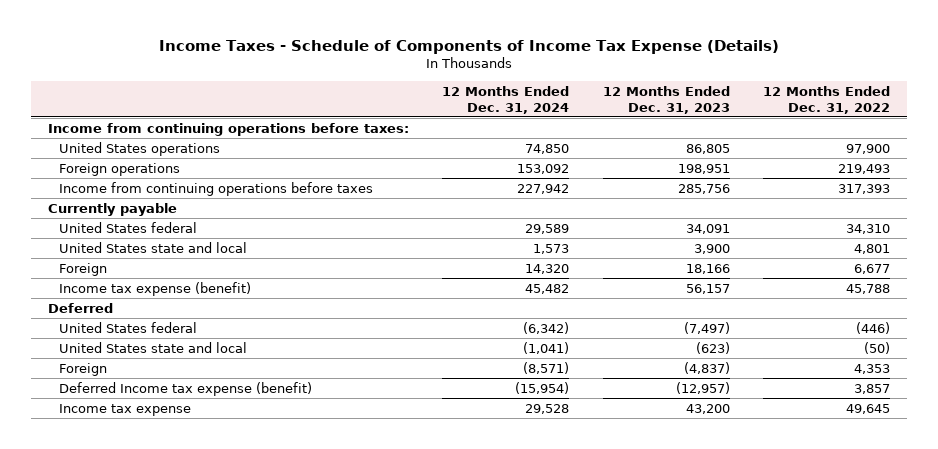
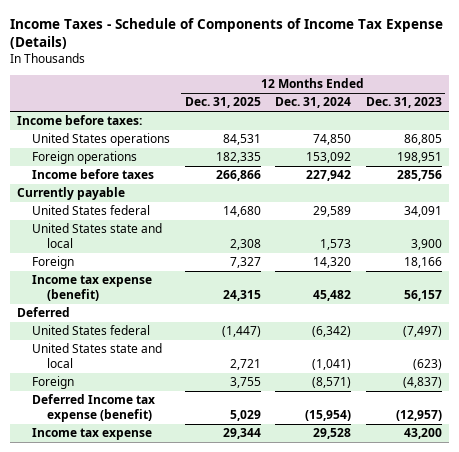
- | 12 Months Ended Dec. 31, 2024 | 12 Months Ended Dec. 31, 2023 | 12 Months Ended Dec. 31, 2022
+ | 12 Months Ended Dec. 31, 2025 | 12 Months Ended Dec. 31, 2024 | 12 Months Ended Dec. 31, 2023
- Income from continuing operations before taxes:
+ Income before taxes:
- Income from continuing operations before taxes | 227,942 | 285,756 | 317,393
+ Income before taxes | 266,866 | 227,942 | 285,756

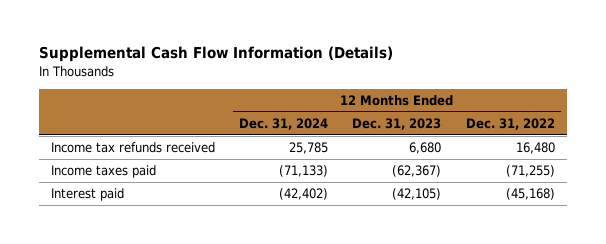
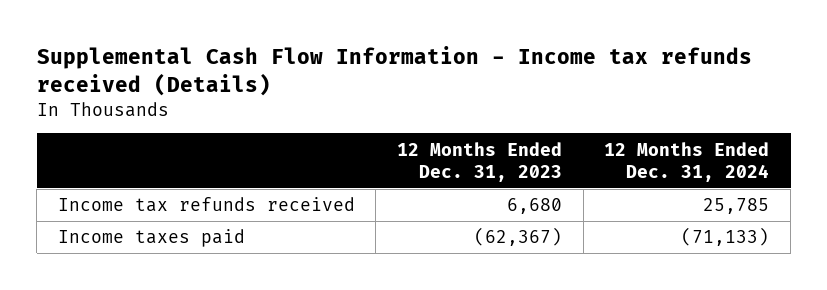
- Supplemental Cash Flow Information (Details)
+ Supplemental Cash Flow Information - Income tax refunds received (Details)
- | 12 Months Ended Dec. 31, 2024 | 12 Months Ended Dec. 31, 2023 | 12 Months Ended Dec. 31, 2022
+ | 12 Months Ended Dec. 31, 2023 | 12 Months Ended Dec. 31, 2024
- Interest paid | (42,402) | (42,105) | (45,168)

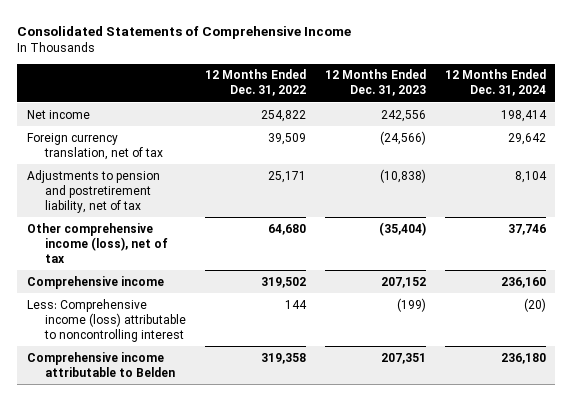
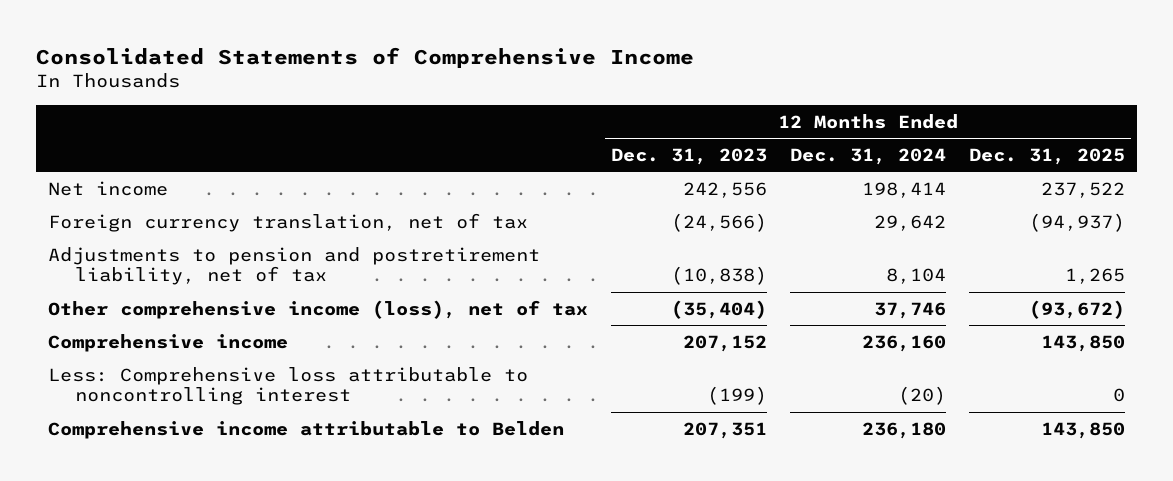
- | 12 Months Ended Dec. 31, 2022 | 12 Months Ended Dec. 31, 2023 | 12 Months Ended Dec. 31, 2024
+ | 12 Months Ended Dec. 31, 2023 | 12 Months Ended Dec. 31, 2024 | 12 Months Ended Dec. 31, 2025
- Less: Comprehensive income (loss) attributable to noncontrolling interest | 144 | (199) | (20)
+ Less: Comprehensive loss attributable to noncontrolling interest | (199) | (20) | 0

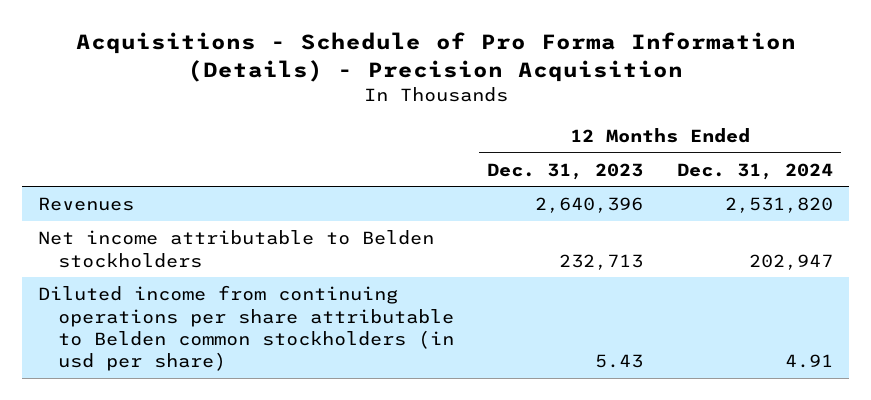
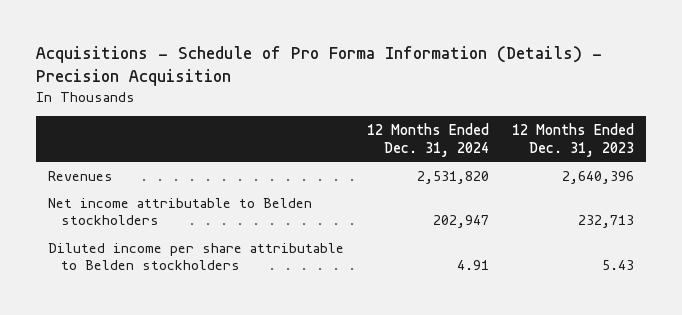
- | 12 Months Ended Dec. 31, 2023 | 12 Months Ended Dec. 31, 2024
+ | 12 Months Ended Dec. 31, 2024 | 12 Months Ended Dec. 31, 2023
- Diluted income from continuing operations per share attributable to Belden common stockholders (in usd per share) | 5.43 | 4.91
+ Diluted income per share attributable to Belden stockholders | 4.91 | 5.43

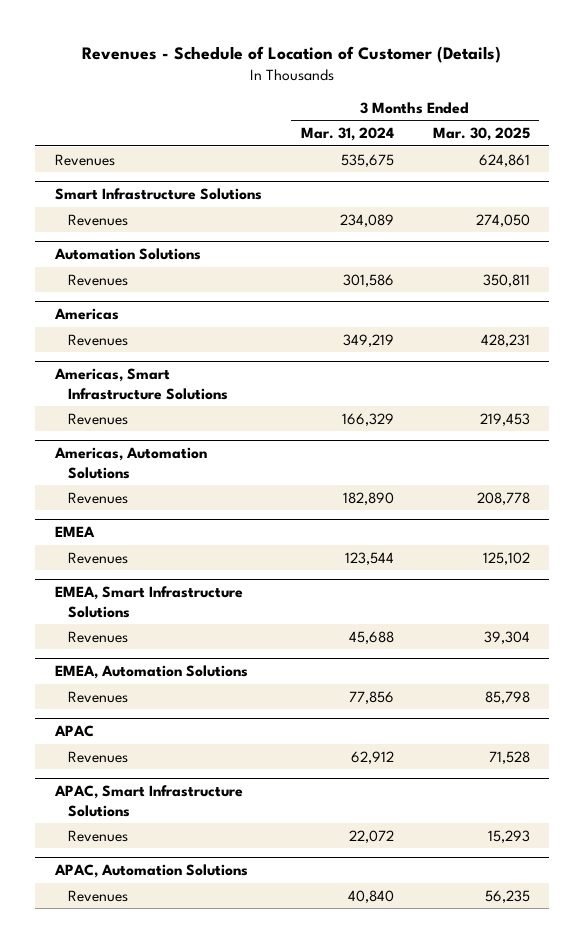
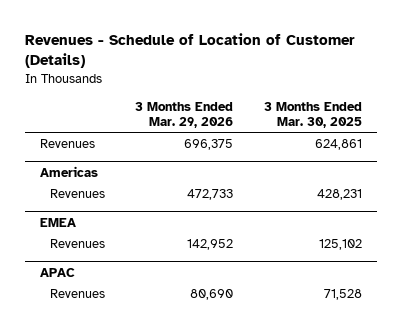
- | 3 Months Ended Mar. 31, 2024 | 3 Months Ended Mar. 30, 2025
+ | 3 Months Ended Mar. 29, 2026 | 3 Months Ended Mar. 30, 2025
- Smart Infrastructure Solutions
- Revenues | 234,089 | 274,050
- Automation Solutions
- Revenues | 301,586 | 350,811
- Americas, Smart Infrastructure Solutions
- Revenues | 166,329 | 219,453
- Americas, Automation Solutions
- Revenues | 182,890 | 208,778
- EMEA, Smart Infrastructure Solutions
- Revenues | 45,688 | 39,304
- EMEA, Automation Solutions
- Revenues | 77,856 | 85,798
- APAC, Smart Infrastructure Solutions
- Revenues | 22,072 | 15,293
- APAC, Automation Solutions
- Revenues | 40,840 | 56,235

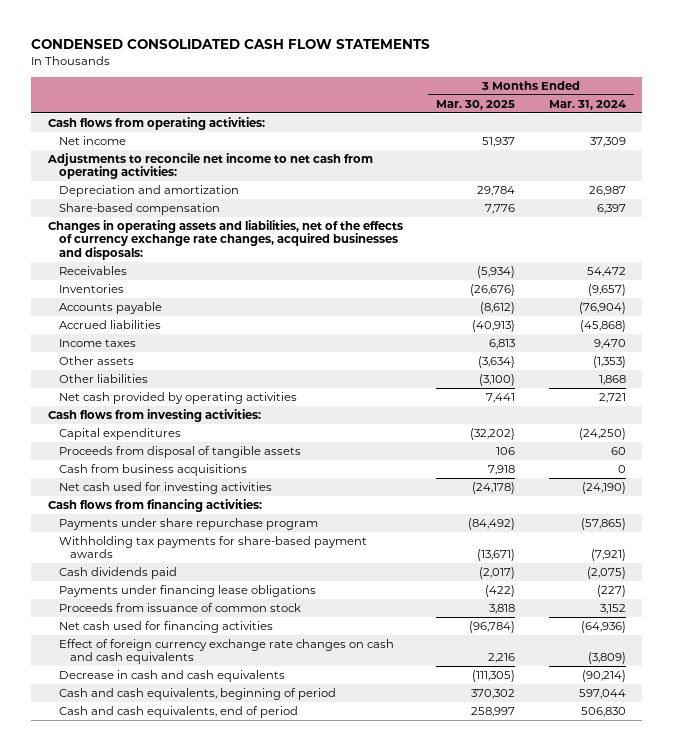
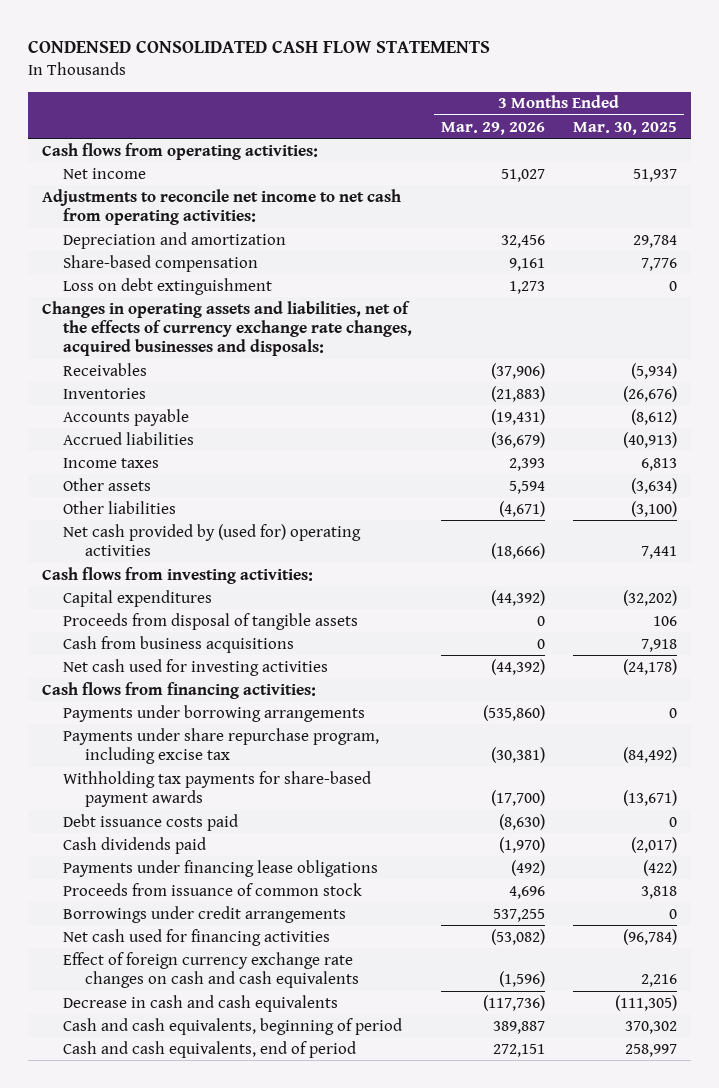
- | 3 Months Ended Mar. 30, 2025 | 3 Months Ended Mar. 31, 2024
+ | 3 Months Ended Mar. 29, 2026 | 3 Months Ended Mar. 30, 2025
+ Loss on debt extinguishment | 1,273 | 0
- Net cash provided by operating activities | 7,441 | 2,721
+ Net cash provided by (used for) operating activities | (18,666) | 7,441
- Payments under share repurchase program | (84,492) | (57,865)
+ Payments under borrowing arrangements | (535,860) | 0
+ Payments under share repurchase program, including excise tax | (30,381) | (84,492)
+ Debt issuance costs paid | (8,630) | 0
+ Borrowings under credit arrangements | 537,255 | 0

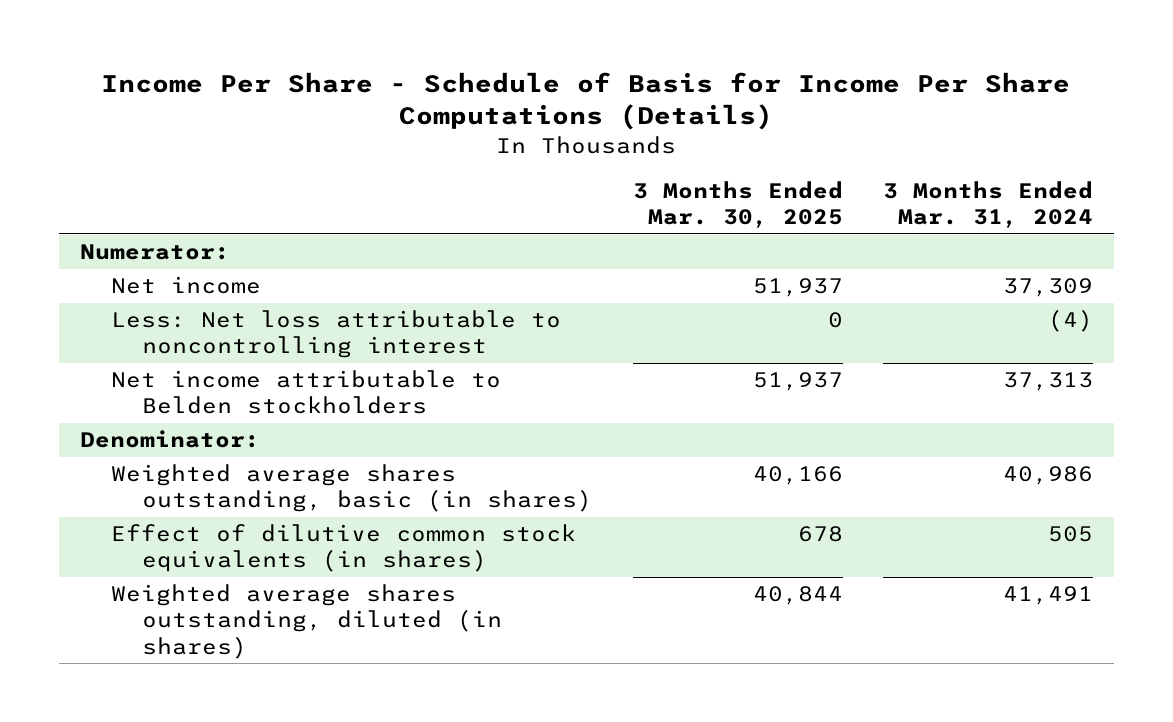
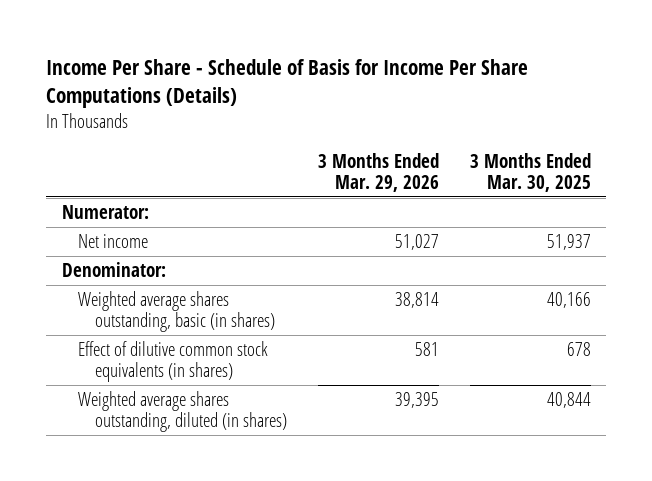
- | 3 Months Ended Mar. 30, 2025 | 3 Months Ended Mar. 31, 2024
+ | 3 Months Ended Mar. 29, 2026 | 3 Months Ended Mar. 30, 2025
- Less: Net loss attributable to noncontrolling interest | 0 | (4)
- Net income attributable to Belden stockholders | 51,937 | 37,313

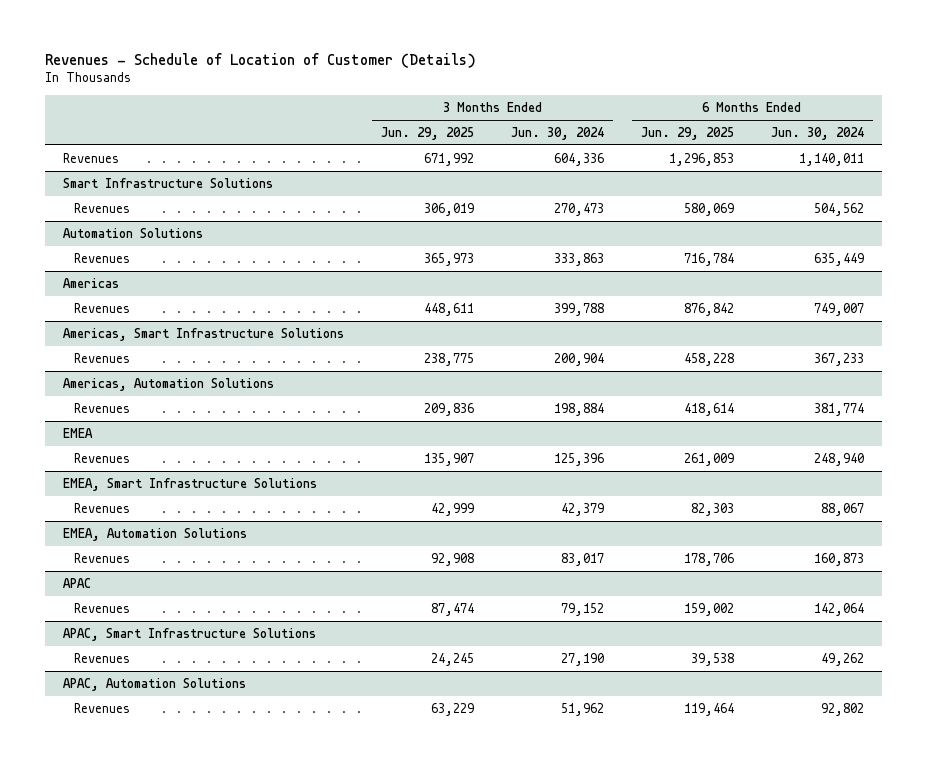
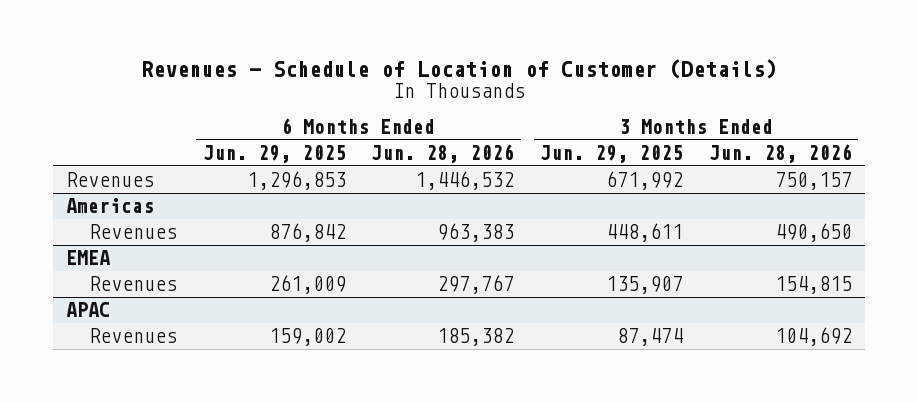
- | 3 Months Ended Jun. 29, 2025 | 3 Months Ended Jun. 30, 2024 | 6 Months Ended Jun. 29, 2025 | 6 Months Ended Jun. 30, 2024
+ | 6 Months Ended Jun. 29, 2025 | 6 Months Ended Jun. 28, 2026 | 3 Months Ended Jun. 29, 2025 | 3 Months Ended Jun. 28, 2026
- Smart Infrastructure Solutions
- Revenues | 306,019 | 270,473 | 580,069 | 504,562
- Automation Solutions
- Revenues | 365,973 | 333,863 | 716,784 | 635,449
- Americas, Smart Infrastructure Solutions
- Revenues | 238,775 | 200,904 | 458,228 | 367,233
- Americas, Automation Solutions
- Revenues | 209,836 | 198,884 | 418,614 | 381,774
- EMEA, Smart Infrastructure Solutions
- Revenues | 42,999 | 42,379 | 82,303 | 88,067
- EMEA, Automation Solutions
- Revenues | 92,908 | 83,017 | 178,706 | 160,873
- APAC, Smart Infrastructure Solutions
- Revenues | 24,245 | 27,190 | 39,538 | 49,262
- APAC, Automation Solutions
- Revenues | 63,229 | 51,962 | 119,464 | 92,802

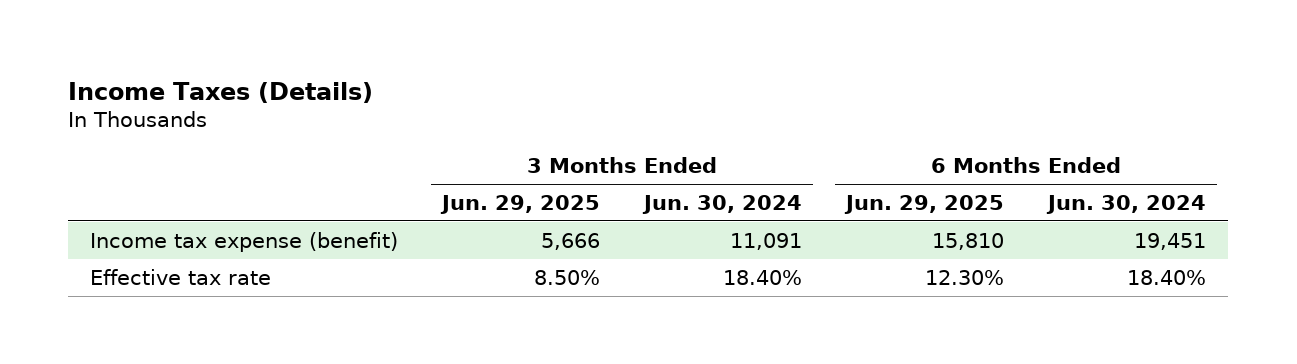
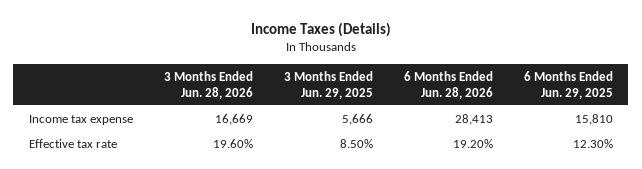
- | 3 Months Ended Jun. 29, 2025 | 3 Months Ended Jun. 30, 2024 | 6 Months Ended Jun. 29, 2025 | 6 Months Ended Jun. 30, 2024
+ | 3 Months Ended Jun. 28, 2026 | 3 Months Ended Jun. 29, 2025 | 6 Months Ended Jun. 28, 2026 | 6 Months Ended Jun. 29, 2025
- Income tax expense (benefit) | 5,666 | 11,091 | 15,810 | 19,451
+ Income tax expense | 16,669 | 5,666 | 28,413 | 15,810

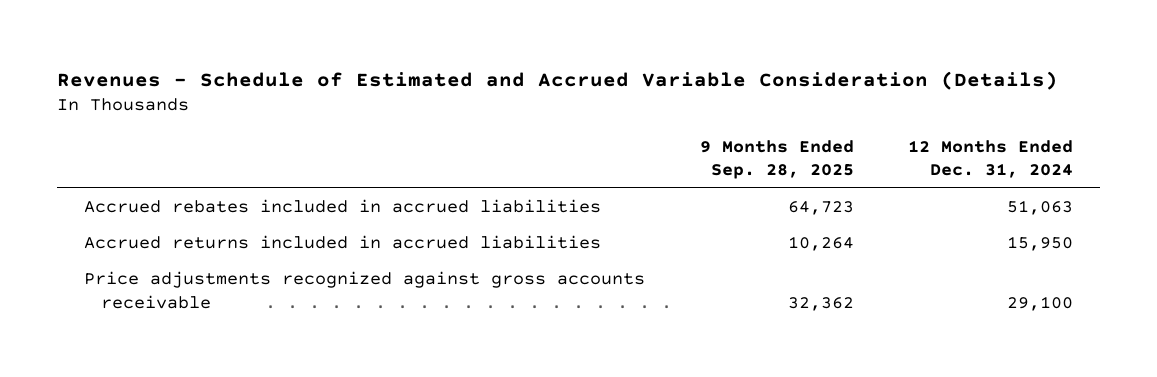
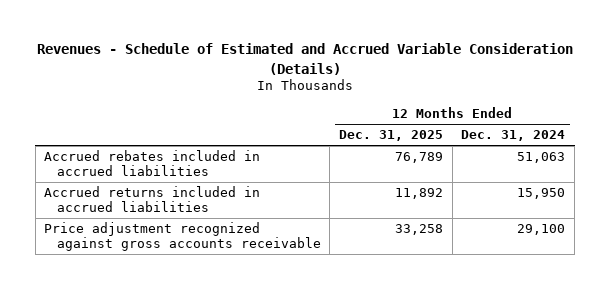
- | 9 Months Ended Sep. 28, 2025 | 12 Months Ended Dec. 31, 2024
+ | 12 Months Ended Dec. 31, 2025 | 12 Months Ended Dec. 31, 2024
- Price adjustments recognized against gross accounts receivable | 32,362 | 29,100
+ Price adjustment recognized against gross accounts receivable | 33,258 | 29,100

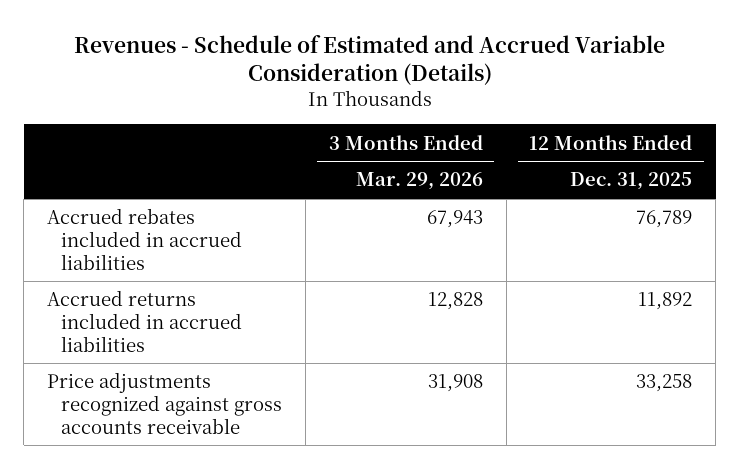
- | 12 Months Ended Dec. 31, 2025 | 12 Months Ended Dec. 31, 2024
+ | 3 Months Ended Mar. 29, 2026 | 12 Months Ended Dec. 31, 2025
- Price adjustment recognized against gross accounts receivable | 33,258 | 29,100
+ Price adjustments recognized against gross accounts receivable | 31,908 | 33,258

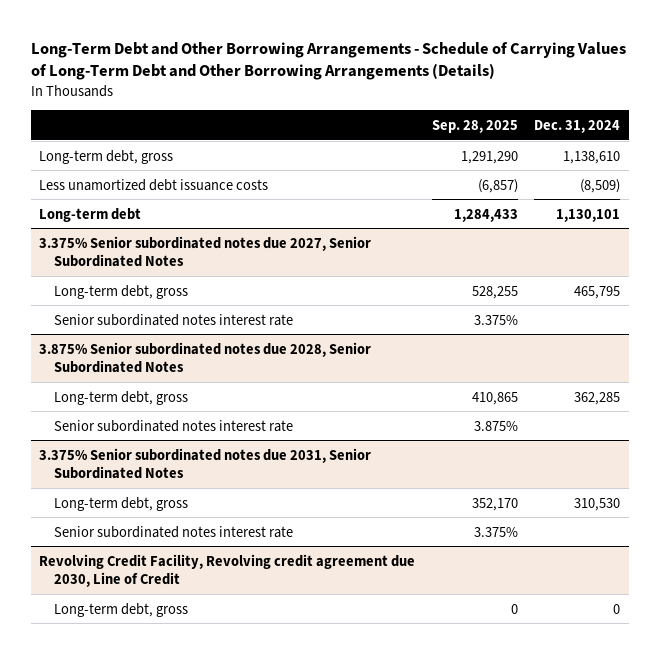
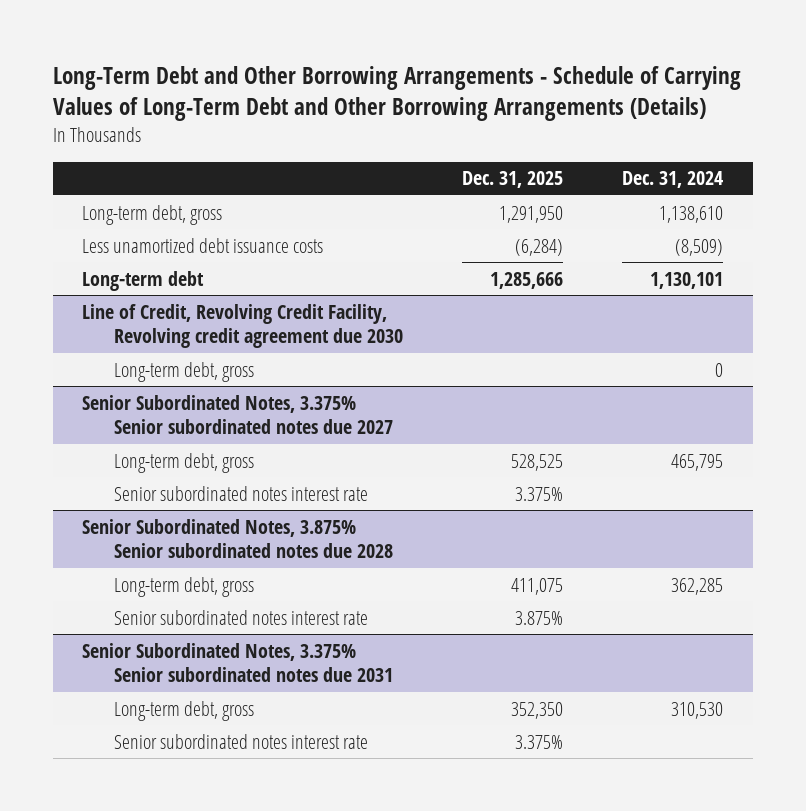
- | Sep. 28, 2025 | Dec. 31, 2024
+ | Dec. 31, 2025 | Dec. 31, 2024
- 3.375% Senior subordinated notes due 2027, Senior Subordinated Notes
+ Line of Credit, Revolving Credit Facility, Revolving credit agreement due 2030
+ Long-term debt, gross | | 0
+ Senior Subordinated Notes, 3.375% Senior subordinated notes due 2027
- 3.875% Senior subordinated notes due 2028, Senior Subordinated Notes
+ Senior Subordinated Notes, 3.875% Senior subordinated notes due 2028
- 3.375% Senior subordinated notes due 2031, Senior Subordinated Notes
+ Senior Subordinated Notes, 3.375% Senior subordinated notes due 2031
- Revolving Credit Facility, Revolving credit agreement due 2030, Line of Credit
- Long-term debt, gross | 0 | 0

